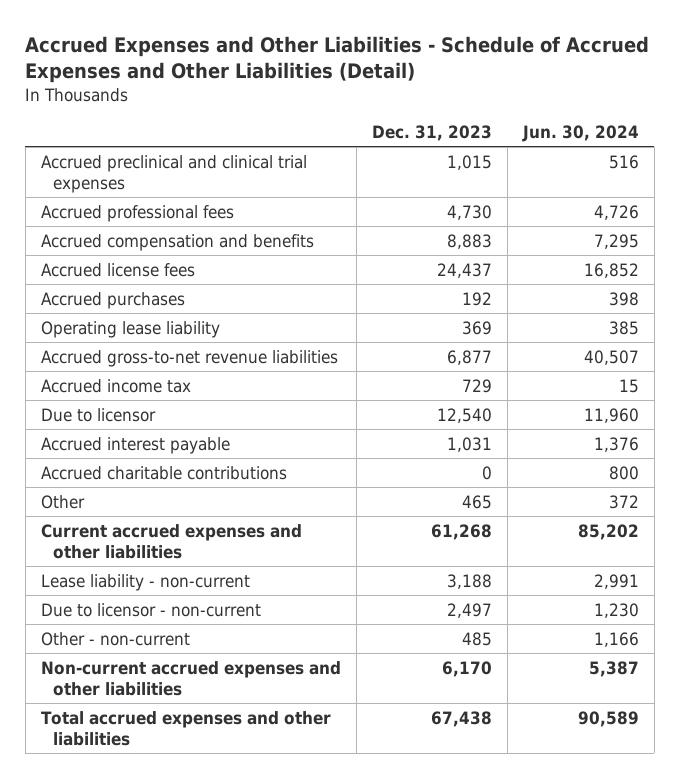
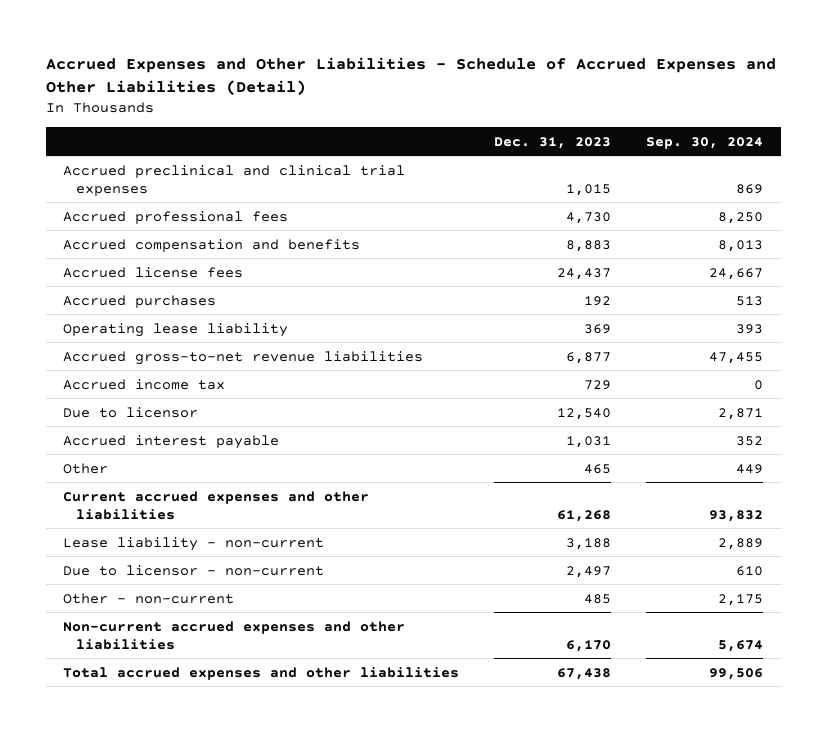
- | Dec. 31, 2023 | Jun. 30, 2024
+ | Dec. 31, 2023 | Sep. 30, 2024
- Accrued charitable contributions | 0 | 800

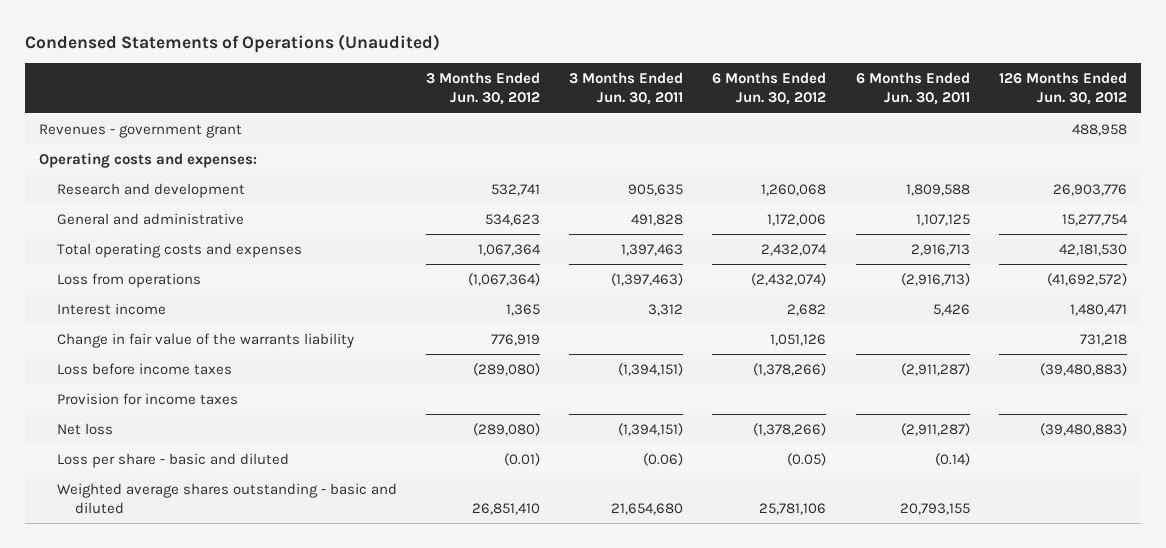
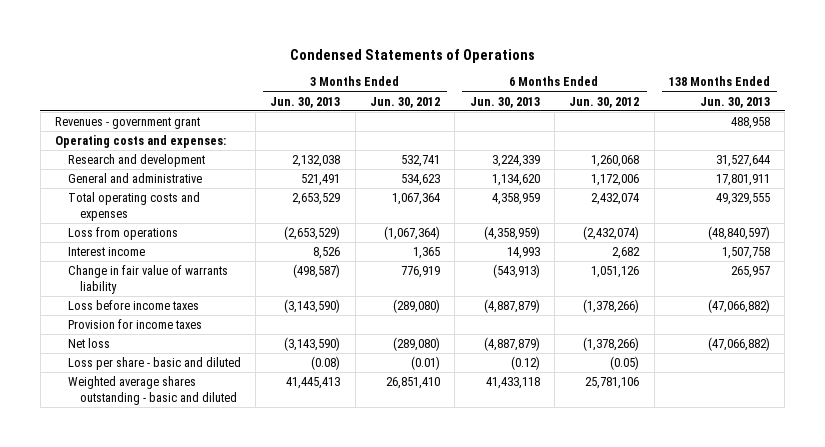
- Condensed Statements of Operations (Unaudited)
+ Condensed Statements of Operations
- | 3 Months Ended Jun. 30, 2012 | 3 Months Ended Jun. 30, 2011 | 6 Months Ended Jun. 30, 2012 | 6 Months Ended Jun. 30, 2011 | 126 Months Ended Jun. 30, 2012
+ | 3 Months Ended Jun. 30, 2013 | 3 Months Ended Jun. 30, 2012 | 6 Months Ended Jun. 30, 2013 | 6 Months Ended Jun. 30, 2012 | 138 Months Ended Jun. 30, 2013
- Change in fair value of the warrants liability | 776,919 | | 1,051,126 | | 731,218
+ Change in fair value of warrants liability | (498,587) | 776,919 | (543,913) | 1,051,126 | 265,957

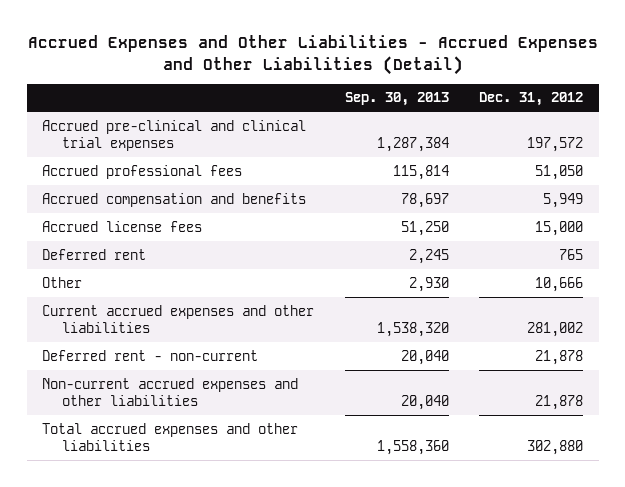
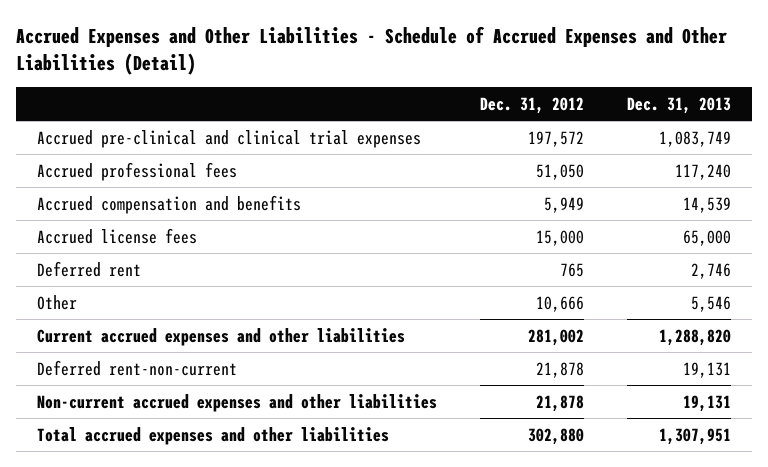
- Accrued Expenses and Other Liabilities - Accrued Expenses and Other Liabilities (Detail)
+ Accrued Expenses and Other Liabilities - Schedule of Accrued Expenses and Other Liabilities (Detail)
- | Sep. 30, 2013 | Dec. 31, 2012
+ | Dec. 31, 2012 | Dec. 31, 2013
- Deferred rent - non-current | 20,040 | 21,878
+ Deferred rent-non-current | 21,878 | 19,131

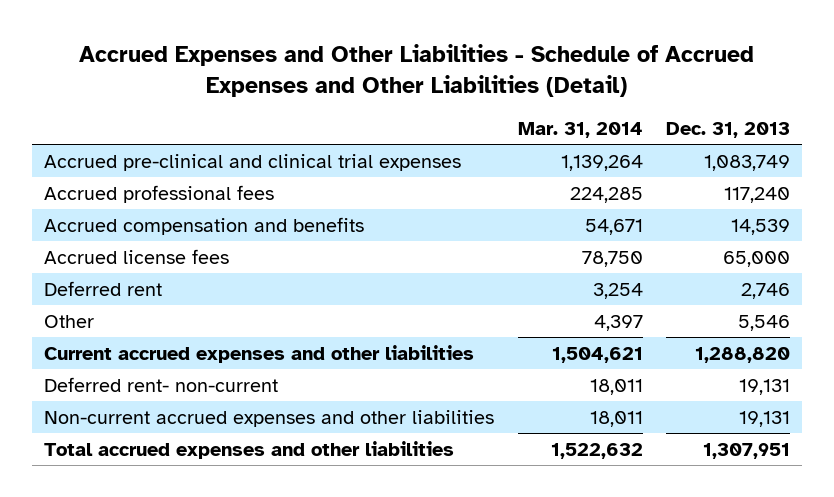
- | Dec. 31, 2012 | Dec. 31, 2013
+ | Mar. 31, 2014 | Dec. 31, 2013
- Deferred rent-non-current | 21,878 | 19,131
+ Deferred rent- non-current | 18,011 | 19,131

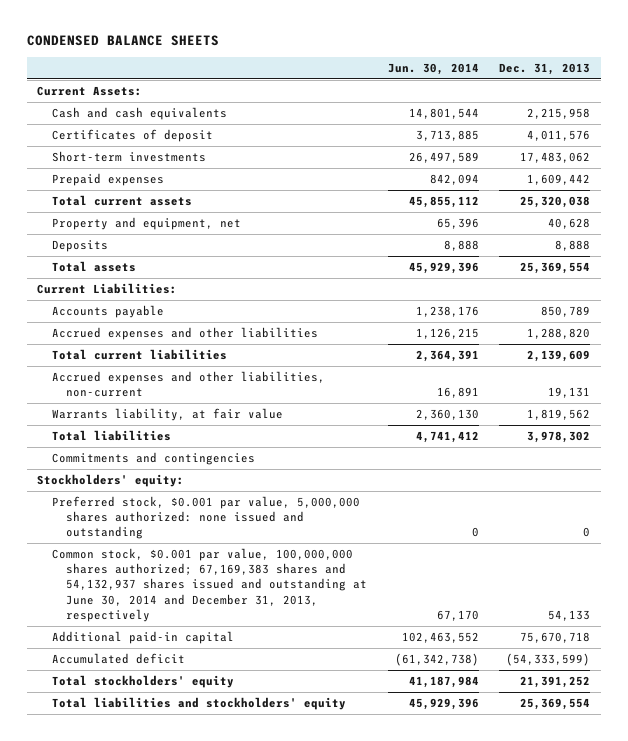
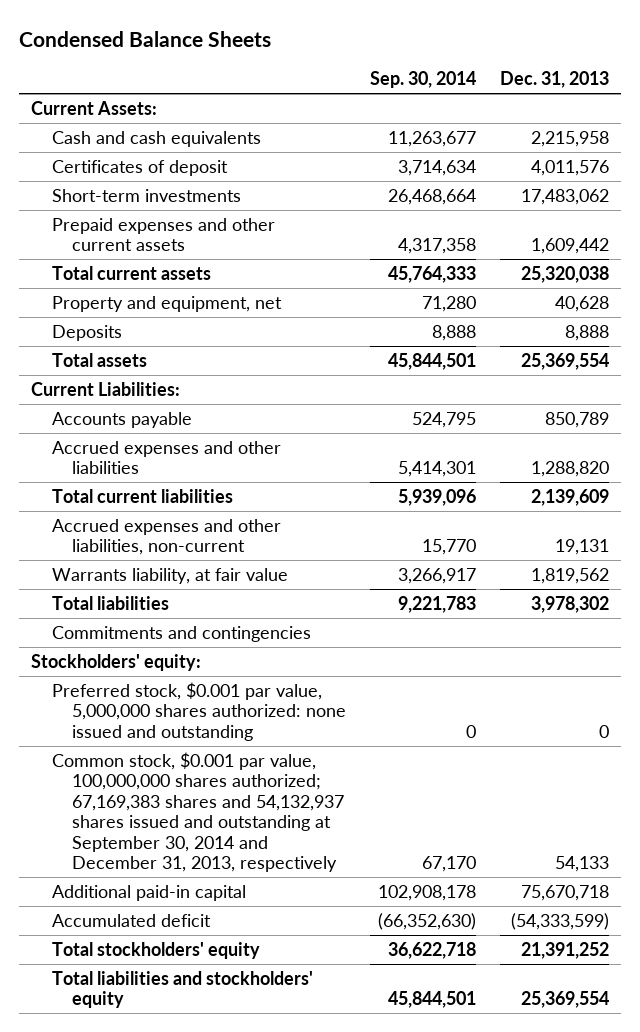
- CONDENSED BALANCE SHEETS
+ Condensed Balance Sheets
- | Jun. 30, 2014 | Dec. 31, 2013
+ | Sep. 30, 2014 | Dec. 31, 2013
- Prepaid expenses | 842,094 | 1,609,442
+ Prepaid expenses and other current assets | 4,317,358 | 1,609,442
- Common stock, $0.001 par value, 100,000,000 shares authorized; 67,169,383 shares and 54,132,937 shares issued and outstanding at June 30, 2014 and December 31, 2013, respectively | 67,170 | 54,133
+ Common stock, $0.001 par value, 100,000,000 shares authorized; 67,169,383 shares and 54,132,937 shares issued and outstanding at September 30, 2014 and December 31, 2013, respectively | 67,170 | 54,133

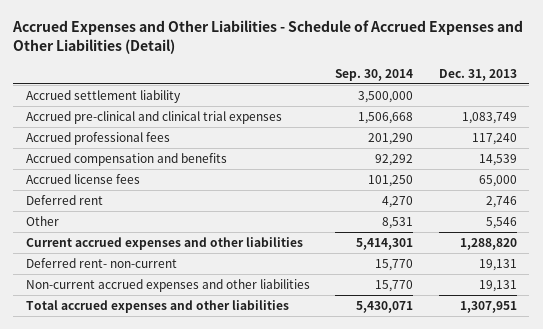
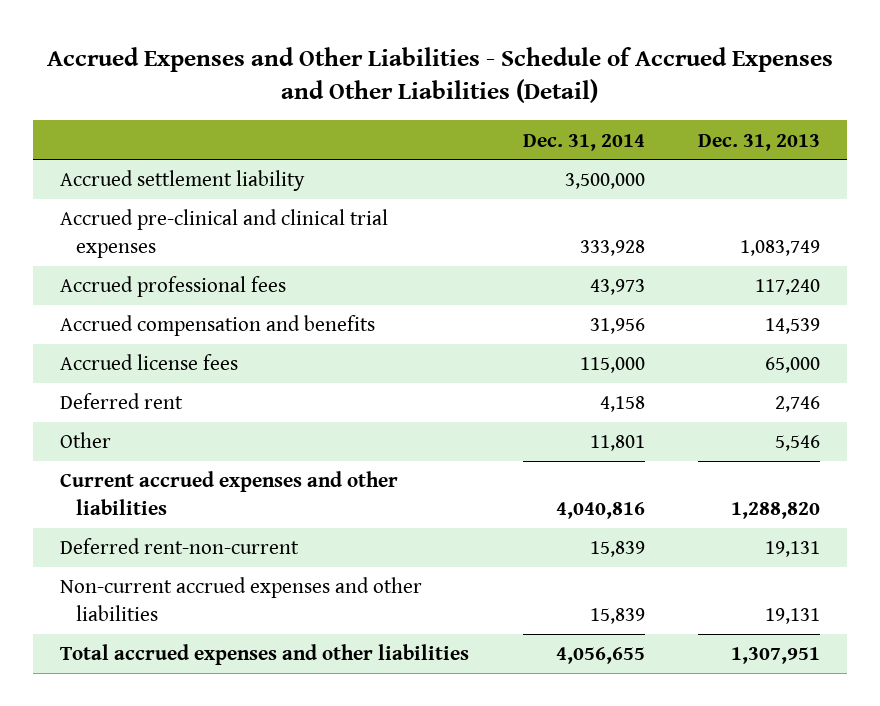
- | Sep. 30, 2014 | Dec. 31, 2013
+ | Dec. 31, 2014 | Dec. 31, 2013
- Deferred rent- non-current | 15,770 | 19,131
+ Deferred rent-non-current | 15,839 | 19,131

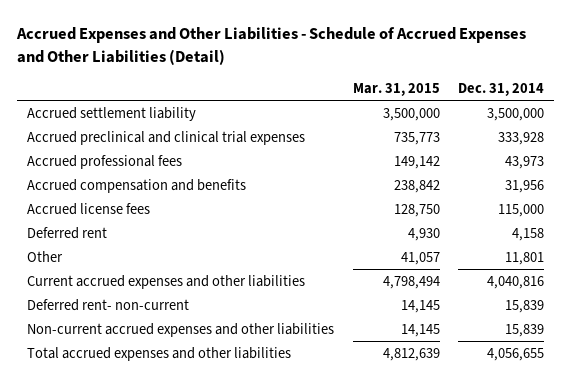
- | Dec. 31, 2014 | Dec. 31, 2013
+ | Mar. 31, 2015 | Dec. 31, 2014
- Accrued pre-clinical and clinical trial expenses | 333,928 | 1,083,749
+ Accrued preclinical and clinical trial expenses | 735,773 | 333,928
- Deferred rent-non-current | 15,839 | 19,131
+ Deferred rent- non-current | 14,145 | 15,839

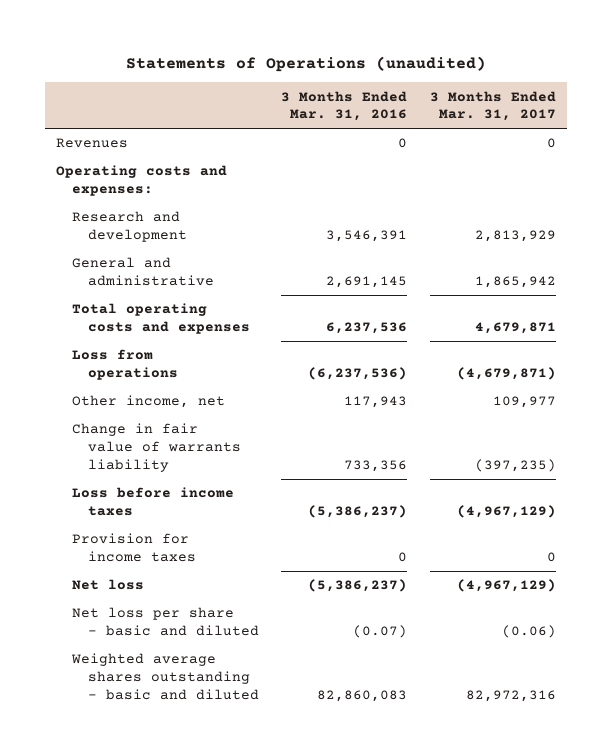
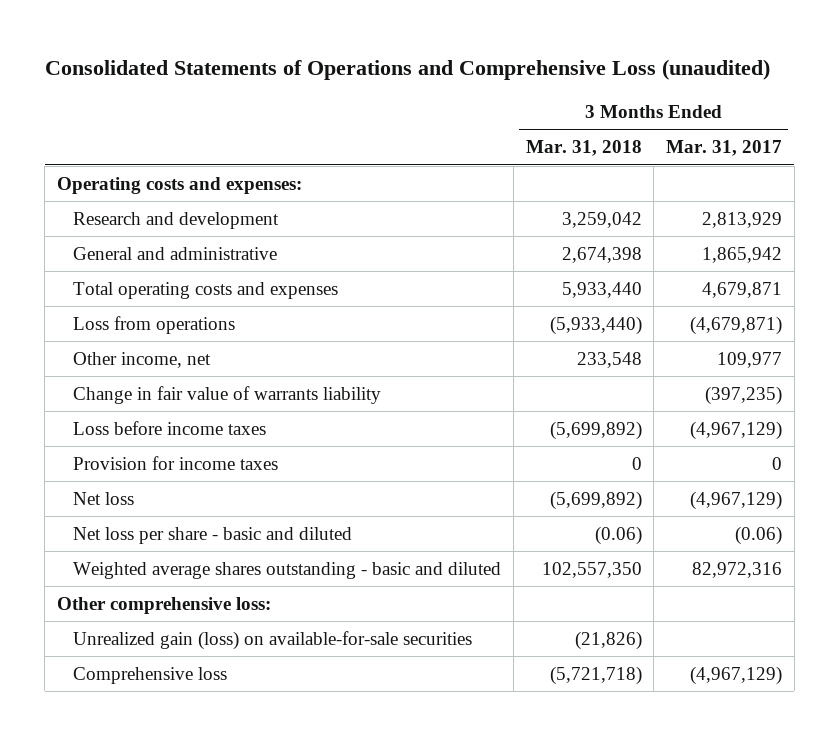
- Statements of Operations (unaudited)
+ Consolidated Statements of Operations and Comprehensive Loss (unaudited)
- | 3 Months Ended Mar. 31, 2016 | 3 Months Ended Mar. 31, 2017
+ | 3 Months Ended Mar. 31, 2018 | 3 Months Ended Mar. 31, 2017
- Revenues | 0 | 0
+ Other comprehensive loss:
+ Unrealized gain (loss) on available-for-sale securities | (21,826) |
+ Comprehensive loss | (5,721,718) | (4,967,129)

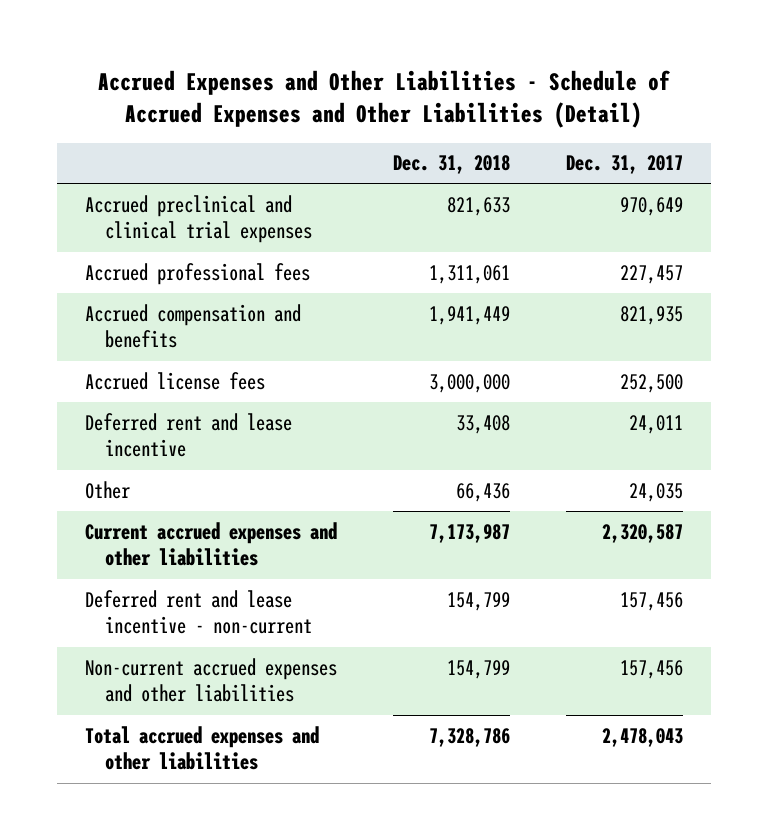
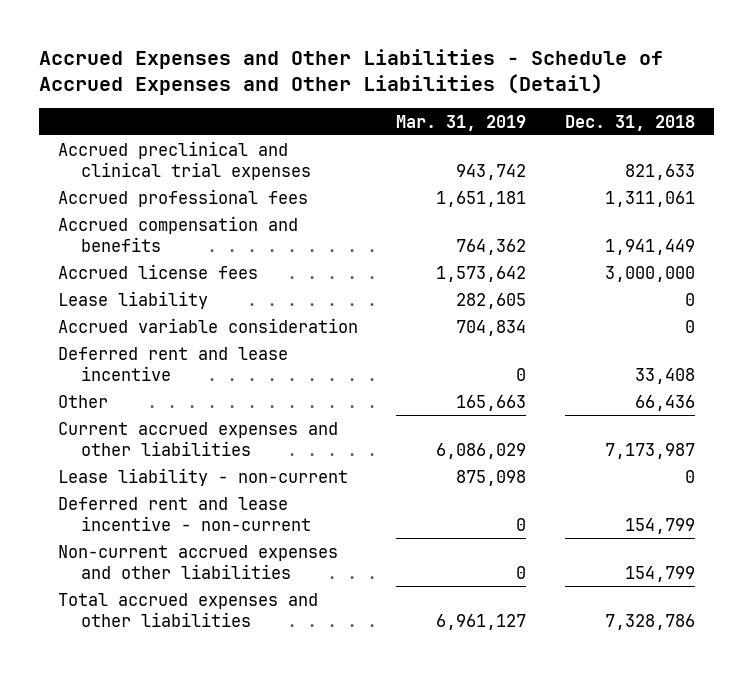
- | Dec. 31, 2018 | Dec. 31, 2017
+ | Mar. 31, 2019 | Dec. 31, 2018
+ Lease liability | 282,605 | 0
+ Accrued variable consideration | 704,834 | 0
+ Lease liability - non-current | 875,098 | 0

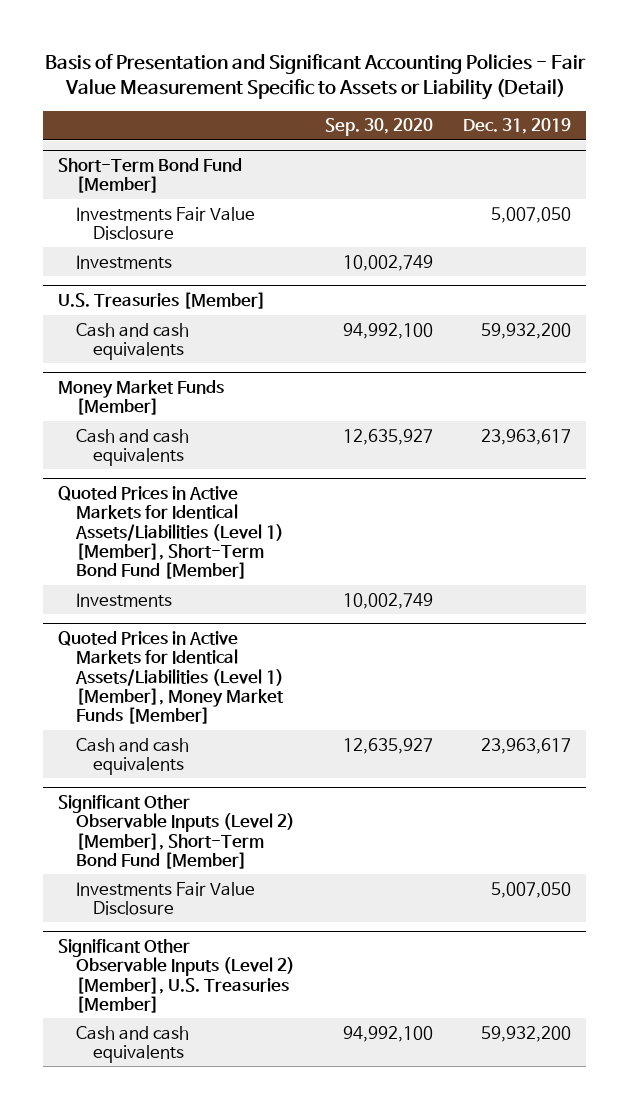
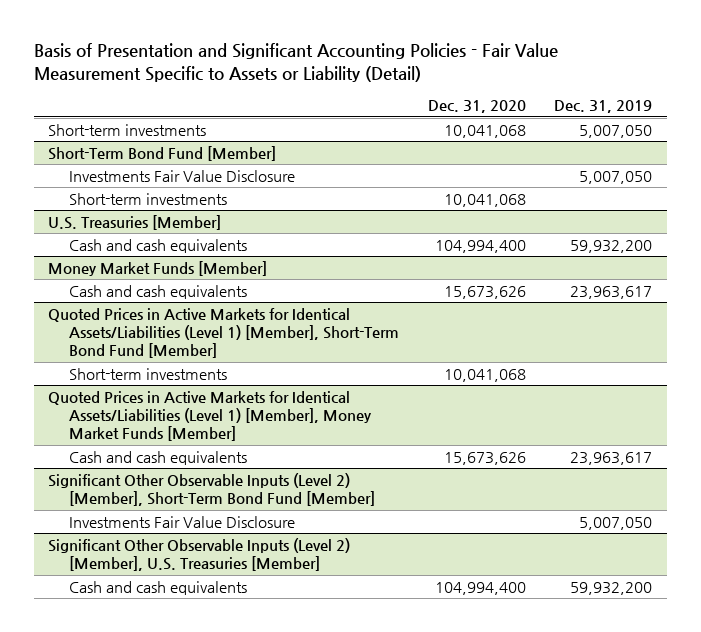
- | Sep. 30, 2020 | Dec. 31, 2019
+ | Dec. 31, 2020 | Dec. 31, 2019
+ Short-term investments | 10,041,068 | 5,007,050
@ Short-Term Bond Fund [Member]
- Investments | 10,002,749 |
+ Short-term investments | 10,041,068 |
@ Quoted Prices in Active Markets for Identical Assets/Liabilities (Level 1) [Member], Short-Term Bond Fund [Member]
- Investments | 10,002,749 |
+ Short-term investments | 10,041,068 |

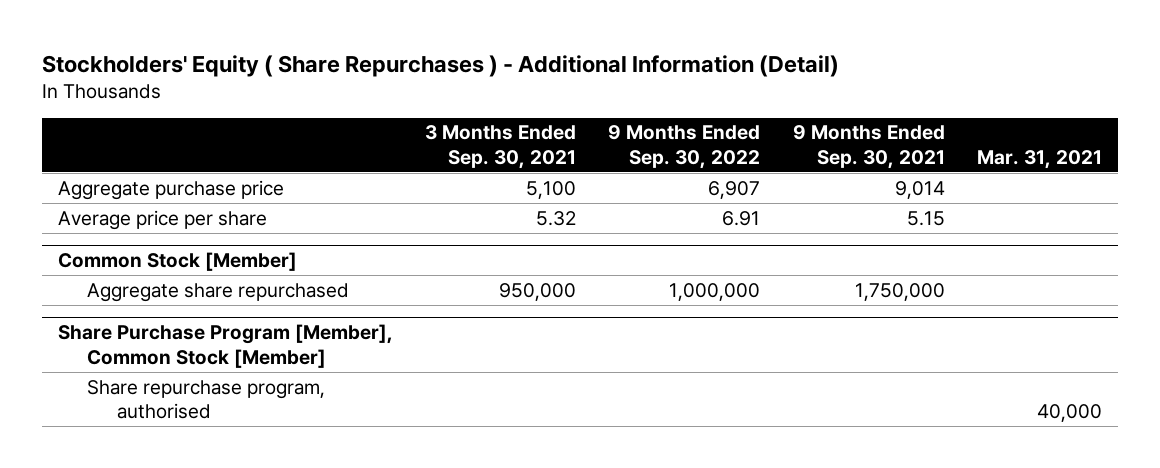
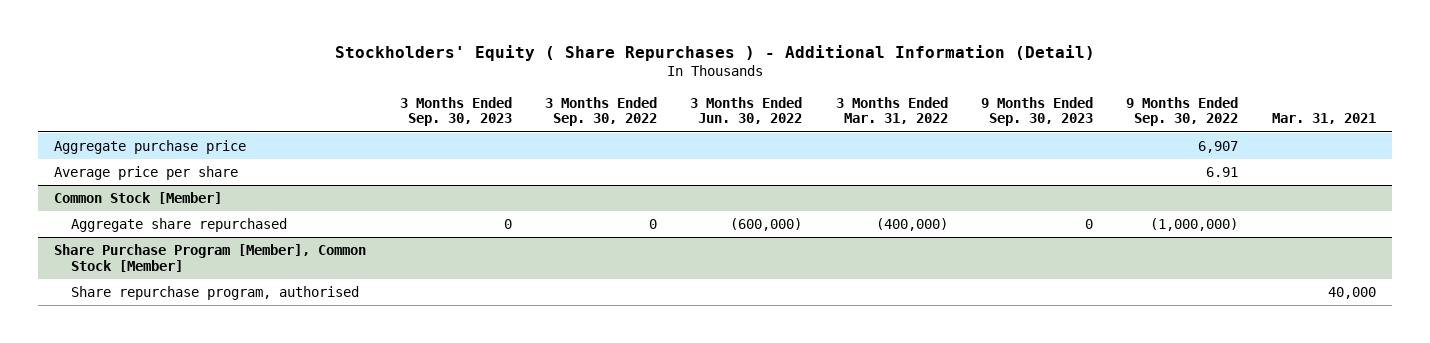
- | 3 Months Ended Sep. 30, 2021 | 9 Months Ended Sep. 30, 2022 | 9 Months Ended Sep. 30, 2021 | Mar. 31, 2021
+ | 3 Months Ended Sep. 30, 2023 | 3 Months Ended Sep. 30, 2022 | 3 Months Ended Jun. 30, 2022 | 3 Months Ended Mar. 31, 2022 | 9 Months Ended Sep. 30, 2023 | 9 Months Ended Sep. 30, 2022 | Mar. 31, 2021
@ Common Stock [Member]
- Aggregate share repurchased | 950,000 | 1,000,000 | 1,750,000 |
+ Aggregate share repurchased | 0 | 0 | (600,000) | (400,000) | 0 | (1,000,000) |

